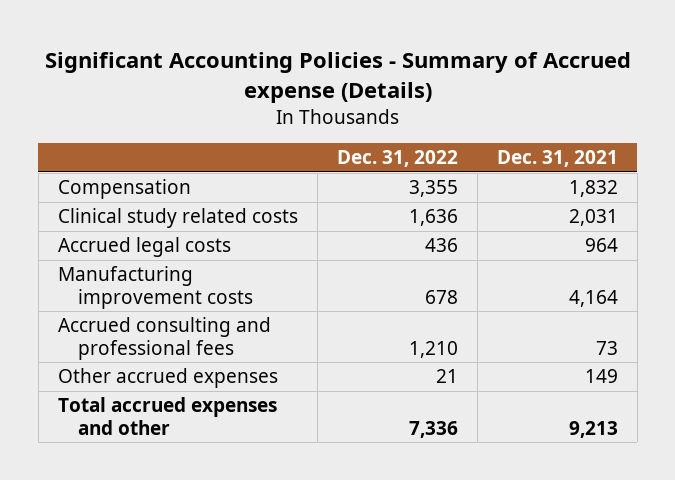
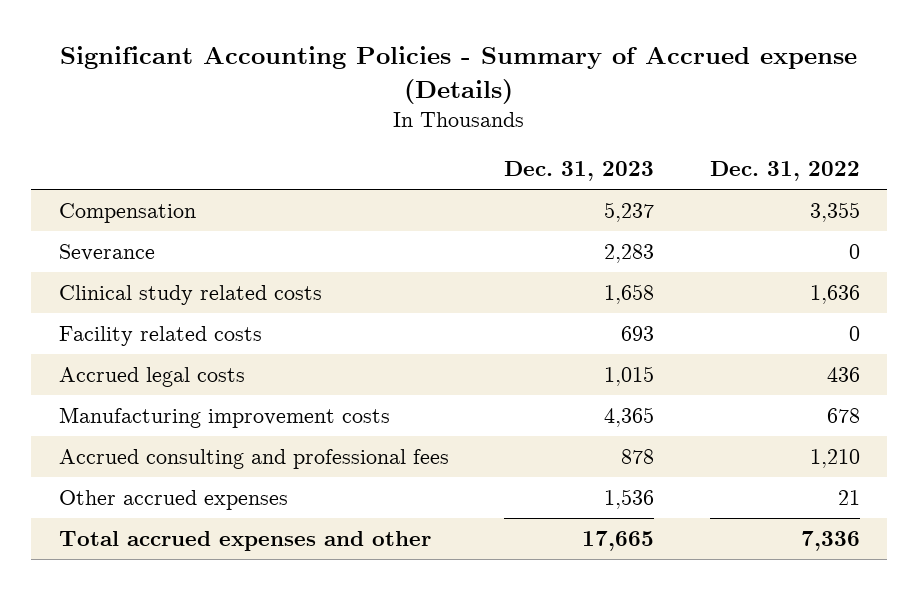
- | Dec. 31, 2022 | Dec. 31, 2021
+ | Dec. 31, 2023 | Dec. 31, 2022
+ Severance | 2,283 | 0
+ Facility related costs | 693 | 0

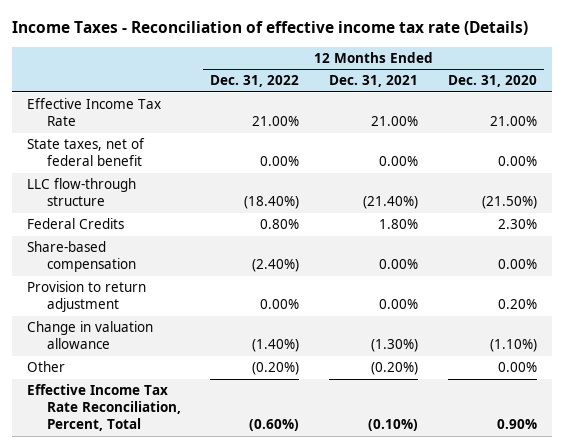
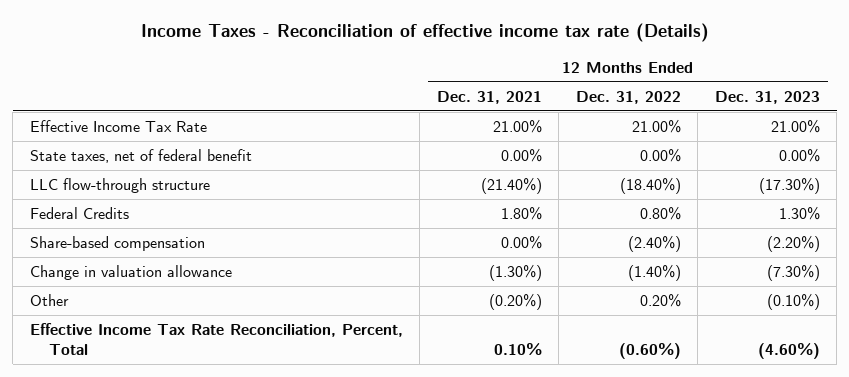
- | 12 Months Ended Dec. 31, 2022 | 12 Months Ended Dec. 31, 2021 | 12 Months Ended Dec. 31, 2020
+ | 12 Months Ended Dec. 31, 2021 | 12 Months Ended Dec. 31, 2022 | 12 Months Ended Dec. 31, 2023
- Provision to return adjustment | 0.00% | 0.00% | 0.20%
- Other | (0.20%) | (0.20%) | 0.00%
- Effective Income Tax Rate Reconciliation, Percent, Total | (0.60%) | (0.10%) | 0.90%
+ Other | (0.20%) | 0.20% | (0.10%)
+ Effective Income Tax Rate Reconciliation, Percent, Total | 0.10% | (0.60%) | (4.60%)

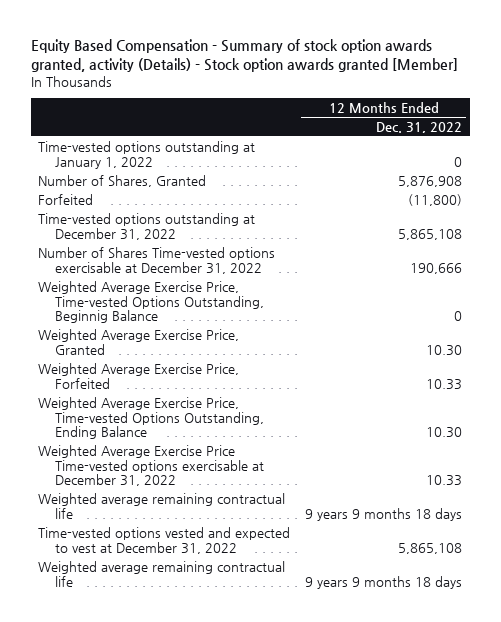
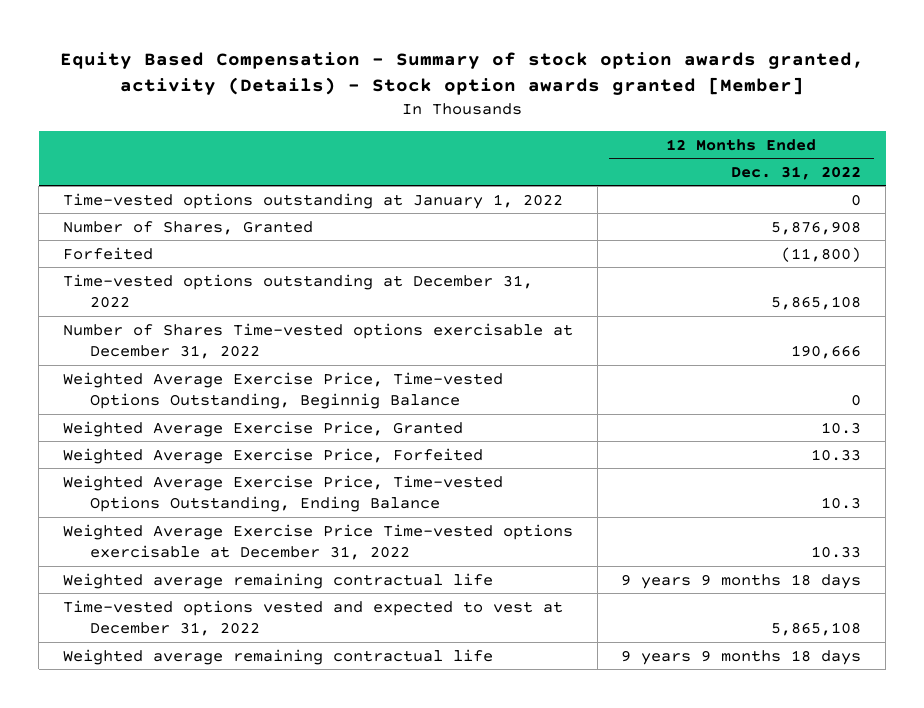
- Weighted Average Exercise Price, Granted | 10.30
+ Weighted Average Exercise Price, Granted | 10.3
- Weighted Average Exercise Price, Time-vested Options Outstanding, Ending Balance | 10.30
+ Weighted Average Exercise Price, Time-vested Options Outstanding, Ending Balance | 10.3

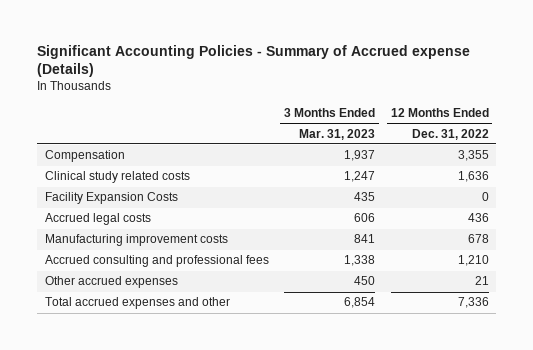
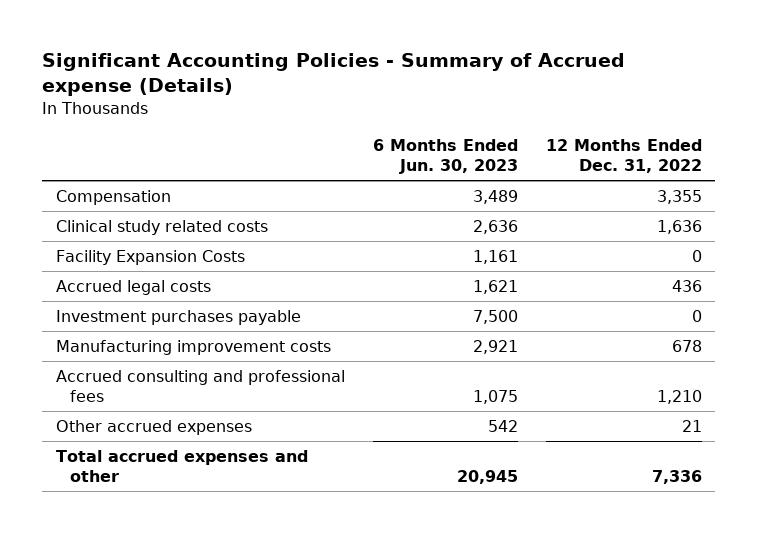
- | 3 Months Ended Mar. 31, 2023 | 12 Months Ended Dec. 31, 2022
+ | 6 Months Ended Jun. 30, 2023 | 12 Months Ended Dec. 31, 2022
+ Investment purchases payable | 7,500 | 0

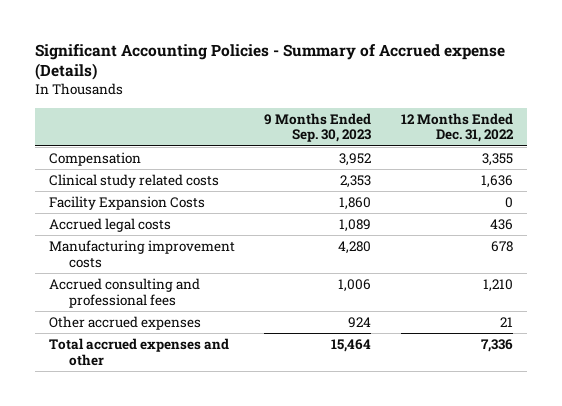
- | 6 Months Ended Jun. 30, 2023 | 12 Months Ended Dec. 31, 2022
+ | 9 Months Ended Sep. 30, 2023 | 12 Months Ended Dec. 31, 2022
- Investment purchases payable | 7,500 | 0

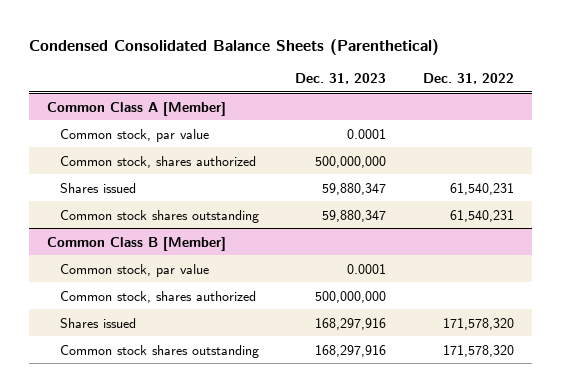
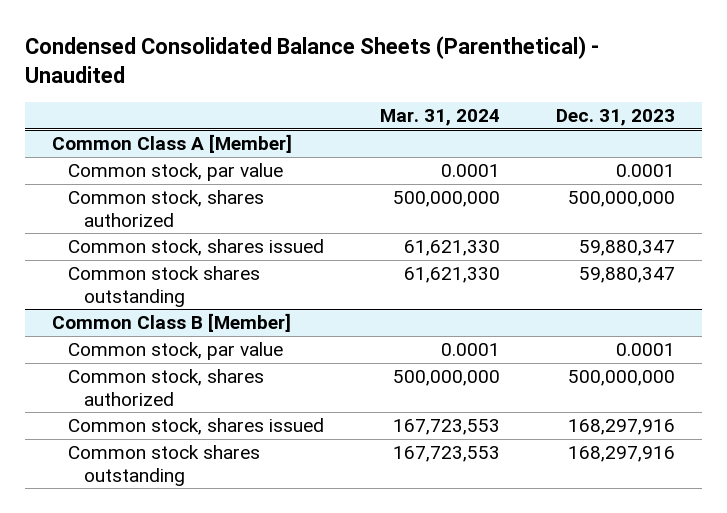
- Condensed Consolidated Balance Sheets (Parenthetical)
+ Condensed Consolidated Balance Sheets (Parenthetical) - Unaudited
- | Dec. 31, 2023 | Dec. 31, 2022
+ | Mar. 31, 2024 | Dec. 31, 2023
@ Common Class A [Member]
- Shares issued | 59,880,347 | 61,540,231
+ Common stock, shares issued | 61,621,330 | 59,880,347
@ Common Class B [Member]
- Shares issued | 168,297,916 | 171,578,320
+ Common stock, shares issued | 167,723,553 | 168,297,916

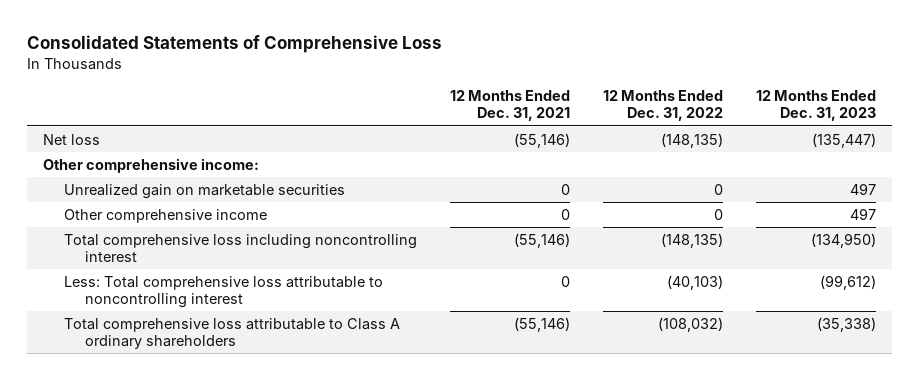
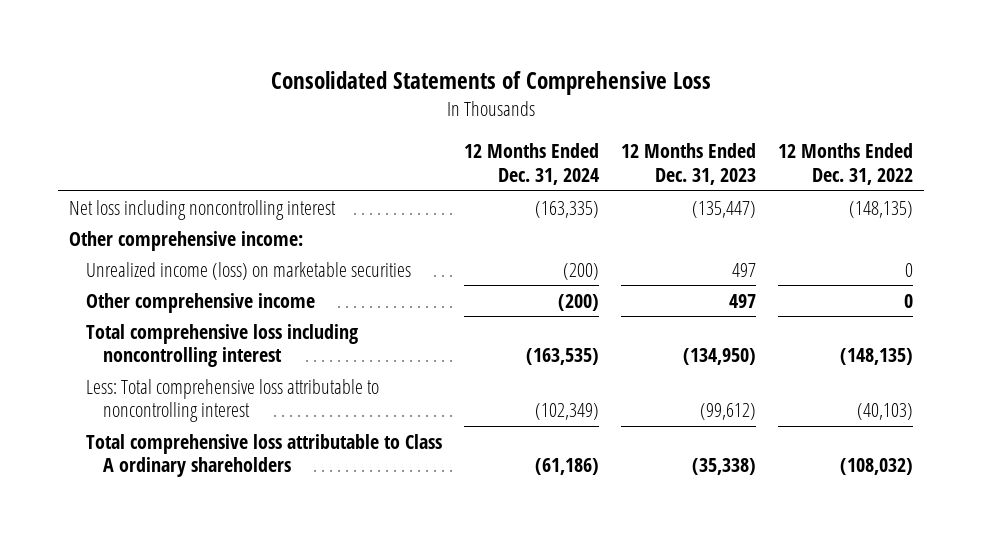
- | 12 Months Ended Dec. 31, 2021 | 12 Months Ended Dec. 31, 2022 | 12 Months Ended Dec. 31, 2023
+ | 12 Months Ended Dec. 31, 2024 | 12 Months Ended Dec. 31, 2023 | 12 Months Ended Dec. 31, 2022
- Net loss | (55,146) | (148,135) | (135,447)
+ Net loss including noncontrolling interest | (163,335) | (135,447) | (148,135)
- Unrealized gain on marketable securities | 0 | 0 | 497
+ Unrealized income (loss) on marketable securities | (200) | 497 | 0

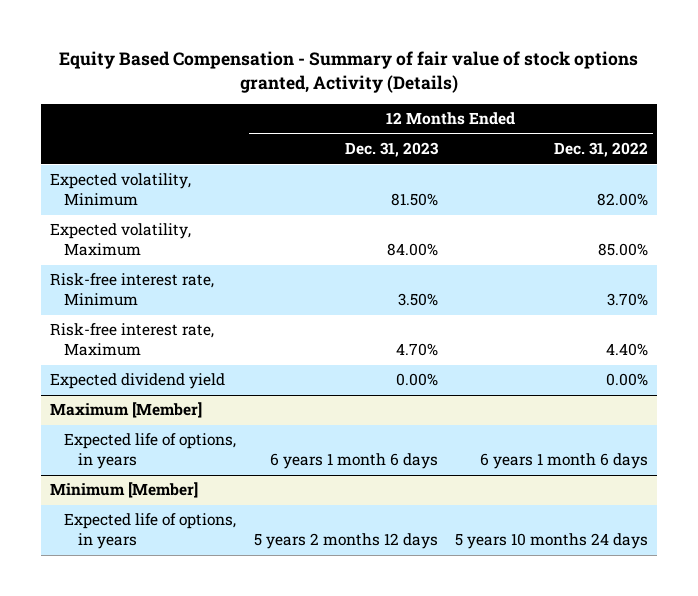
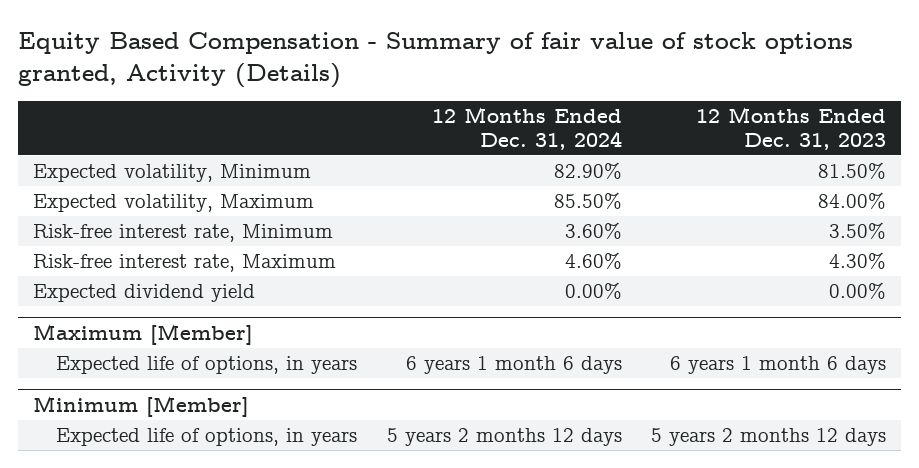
- | 12 Months Ended Dec. 31, 2023 | 12 Months Ended Dec. 31, 2022
+ | 12 Months Ended Dec. 31, 2024 | 12 Months Ended Dec. 31, 2023
- Risk-free interest rate, Maximum | 4.70% | 4.40%
+ Risk-free interest rate, Maximum | 4.60% | 4.30%

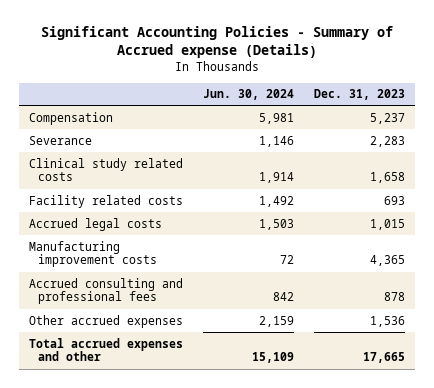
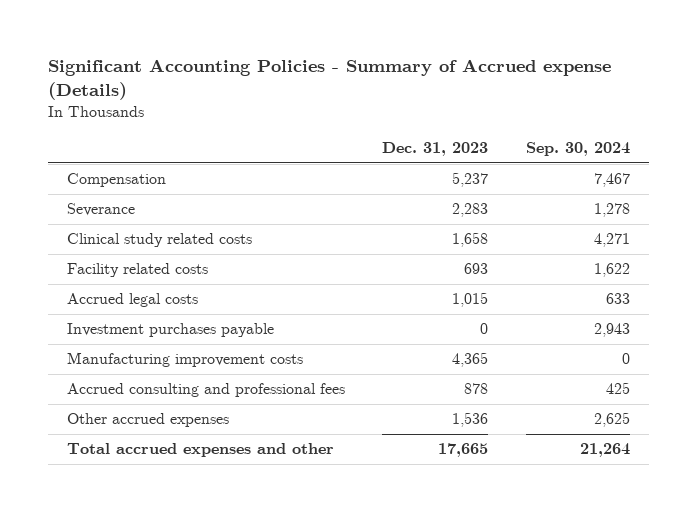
- | Jun. 30, 2024 | Dec. 31, 2023
+ | Dec. 31, 2023 | Sep. 30, 2024
+ Investment purchases payable | 0 | 2,943

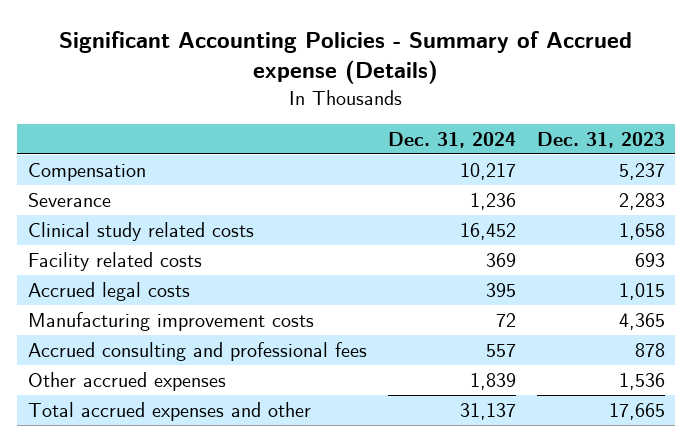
- | Dec. 31, 2023 | Sep. 30, 2024
+ | Dec. 31, 2024 | Dec. 31, 2023
- Investment purchases payable | 0 | 2,943

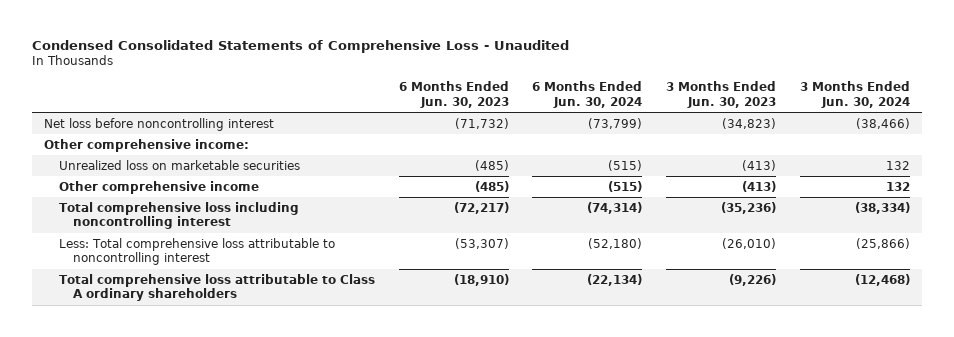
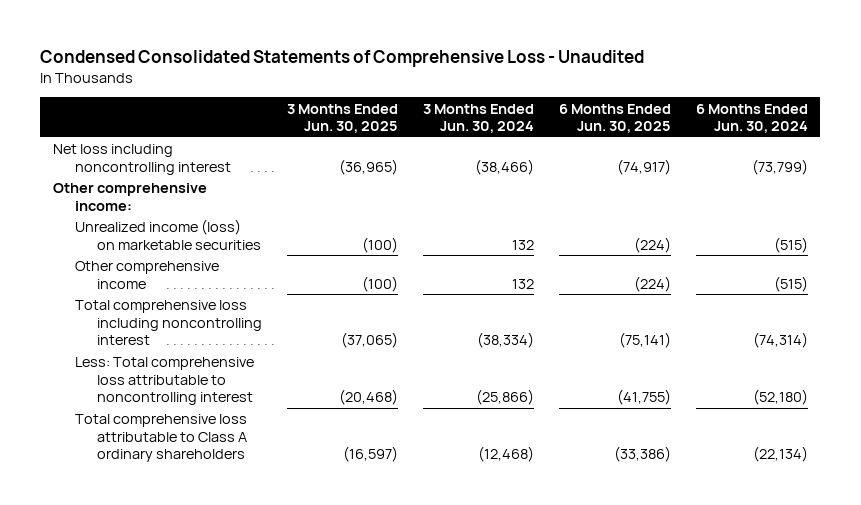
- | 6 Months Ended Jun. 30, 2023 | 6 Months Ended Jun. 30, 2024 | 3 Months Ended Jun. 30, 2023 | 3 Months Ended Jun. 30, 2024
+ | 3 Months Ended Jun. 30, 2025 | 3 Months Ended Jun. 30, 2024 | 6 Months Ended Jun. 30, 2025 | 6 Months Ended Jun. 30, 2024
- Net loss before noncontrolling interest | (71,732) | (73,799) | (34,823) | (38,466)
+ Net loss including noncontrolling interest | (36,965) | (38,466) | (74,917) | (73,799)
- Unrealized loss on marketable securities | (485) | (515) | (413) | 132
+ Unrealized income (loss) on marketable securities | (100) | 132 | (224) | (515)

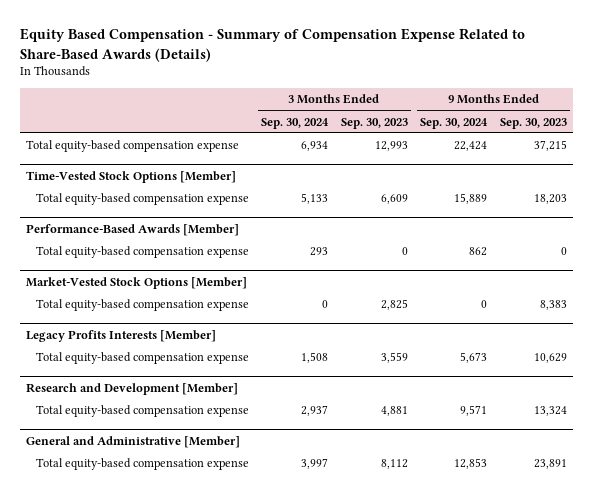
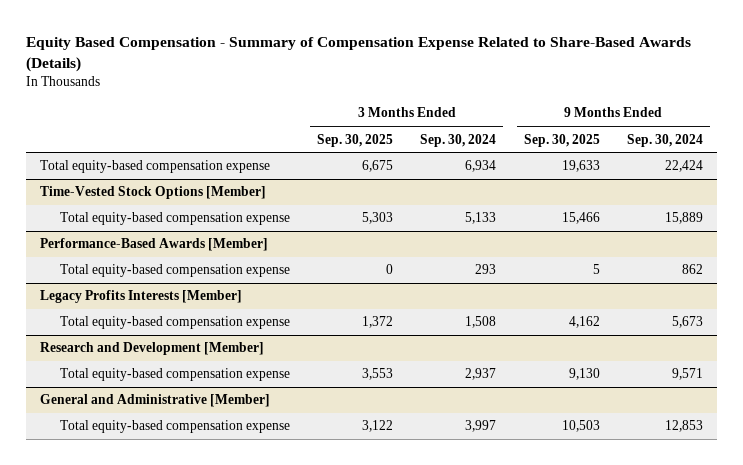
- | 3 Months Ended Sep. 30, 2024 | 3 Months Ended Sep. 30, 2023 | 9 Months Ended Sep. 30, 2024 | 9 Months Ended Sep. 30, 2023
+ | 3 Months Ended Sep. 30, 2025 | 3 Months Ended Sep. 30, 2024 | 9 Months Ended Sep. 30, 2025 | 9 Months Ended Sep. 30, 2024
- Market-Vested Stock Options [Member]
- Total equity-based compensation expense | 0 | 2,825 | 0 | 8,383

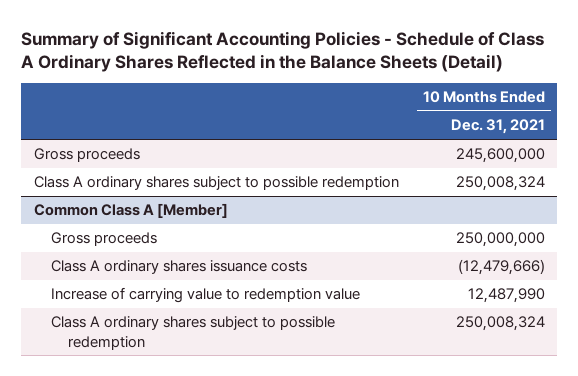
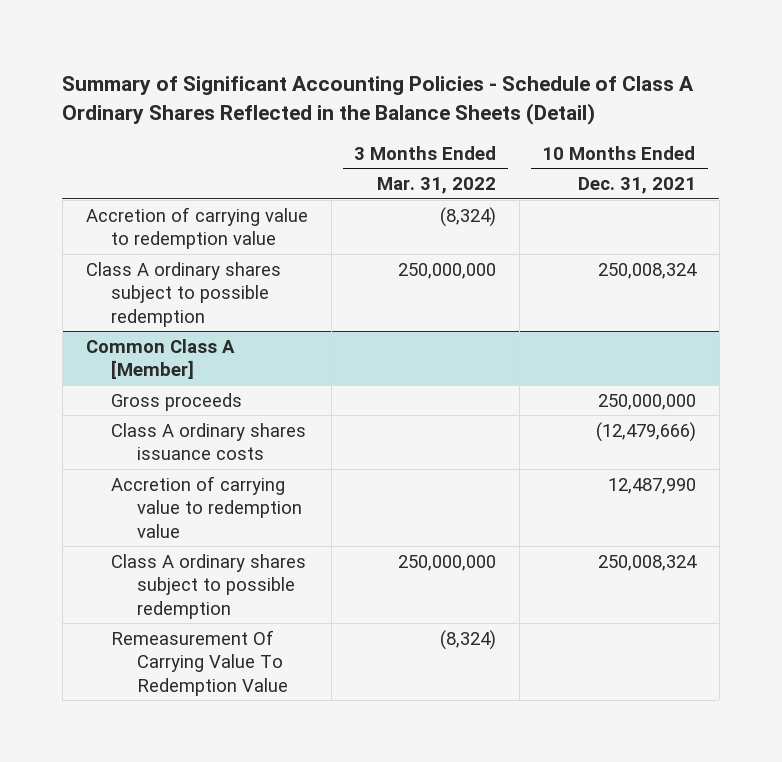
- | 10 Months Ended Dec. 31, 2021
+ | 3 Months Ended Mar. 31, 2022 | 10 Months Ended Dec. 31, 2021
- Gross proceeds | 245,600,000
+ Accretion of carrying value to redemption value | (8,324) |
@ Common Class A [Member]
- Increase of carrying value to redemption value | 12,487,990
+ Accretion of carrying value to redemption value | | 12,487,990
+ Remeasurement Of Carrying Value To Redemption Value | (8,324) |

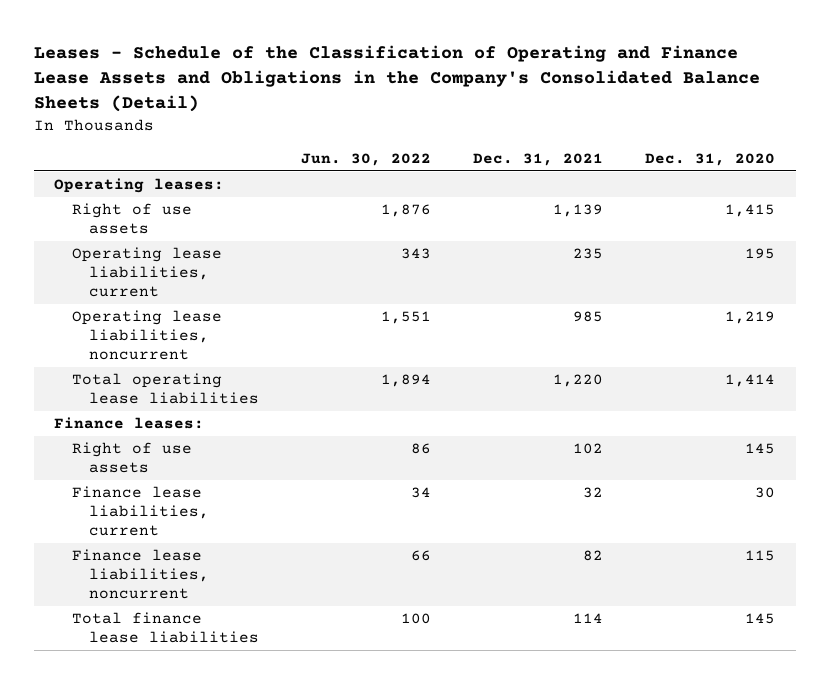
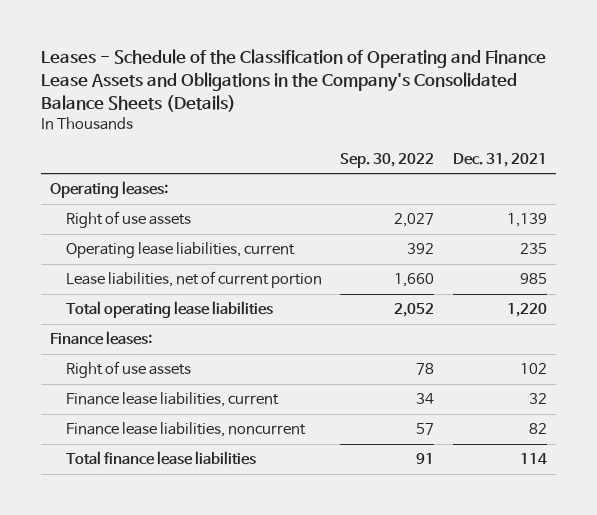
- Leases - Schedule of the Classification of Operating and Finance Lease Assets and Obligations in the Company's Consolidated Balance Sheets (Detail)
+ Leases - Schedule of the Classification of Operating and Finance Lease Assets and Obligations in the Company's Consolidated Balance Sheets (Details)
- | Jun. 30, 2022 | Dec. 31, 2021 | Dec. 31, 2020
+ | Sep. 30, 2022 | Dec. 31, 2021
- Operating lease liabilities, noncurrent | 1,551 | 985 | 1,219
+ Lease liabilities, net of current portion | 1,660 | 985

